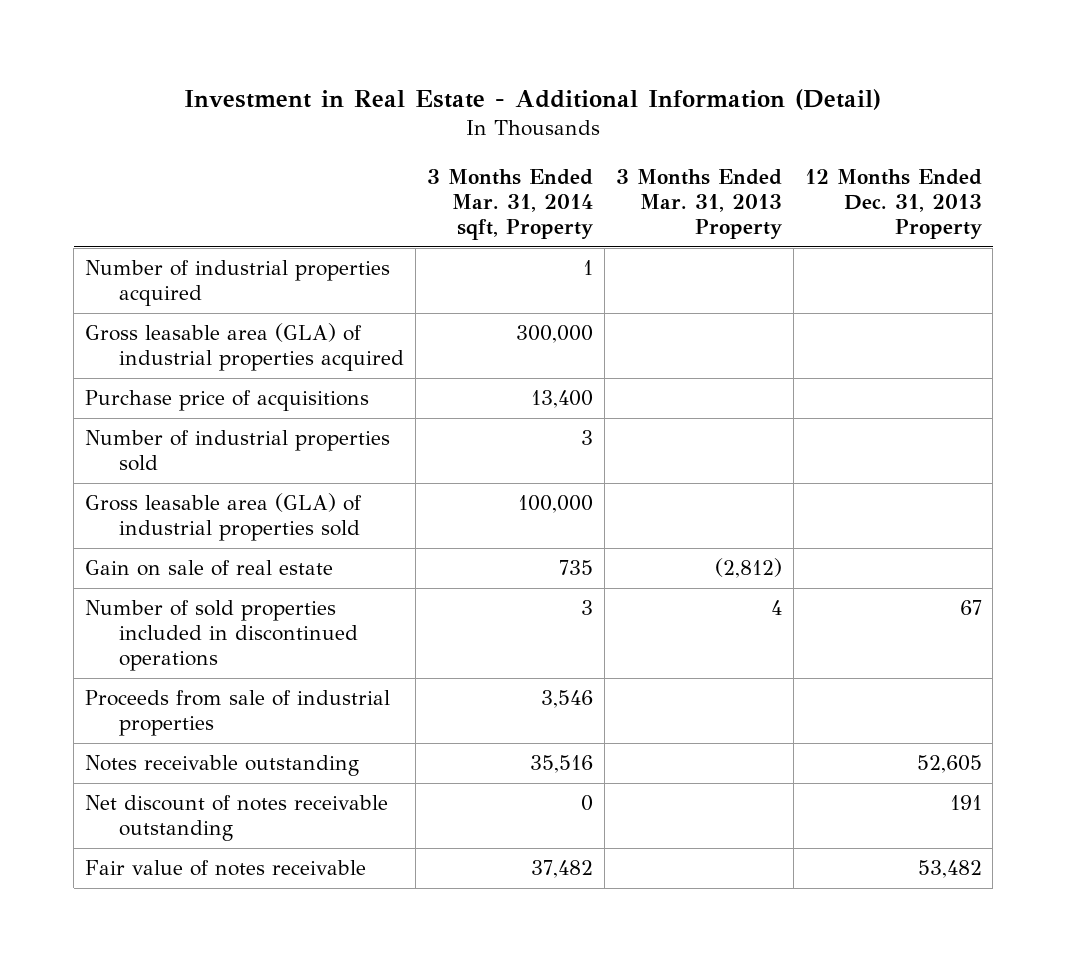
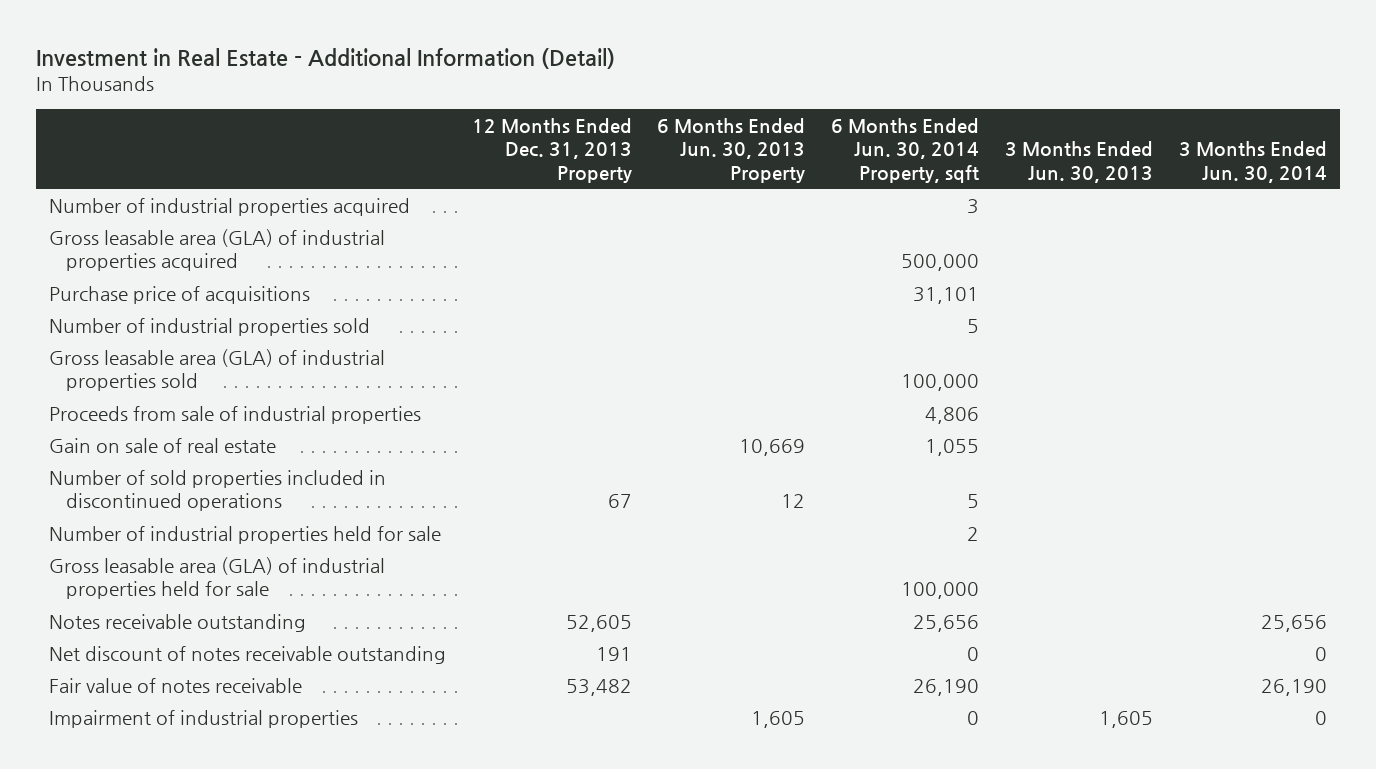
- | 3 Months Ended Mar. 31, 2014 sqft, Property | 3 Months Ended Mar. 31, 2013 Property | 12 Months Ended Dec. 31, 2013 Property
+ | 12 Months Ended Dec. 31, 2013 Property | 6 Months Ended Jun. 30, 2013 Property | 6 Months Ended Jun. 30, 2014 Property, sqft | 3 Months Ended Jun. 30, 2013 | 3 Months Ended Jun. 30, 2014
moved up: Proceeds from sale of industrial properties | | | 4,806 | |
+ Number of industrial properties held for sale | | | 2 | |
+ Gross leasable area (GLA) of industrial properties held for sale | | | 100,000 | |
+ Impairment of industrial properties | | 1,605 | 0 | 1,605 | 0

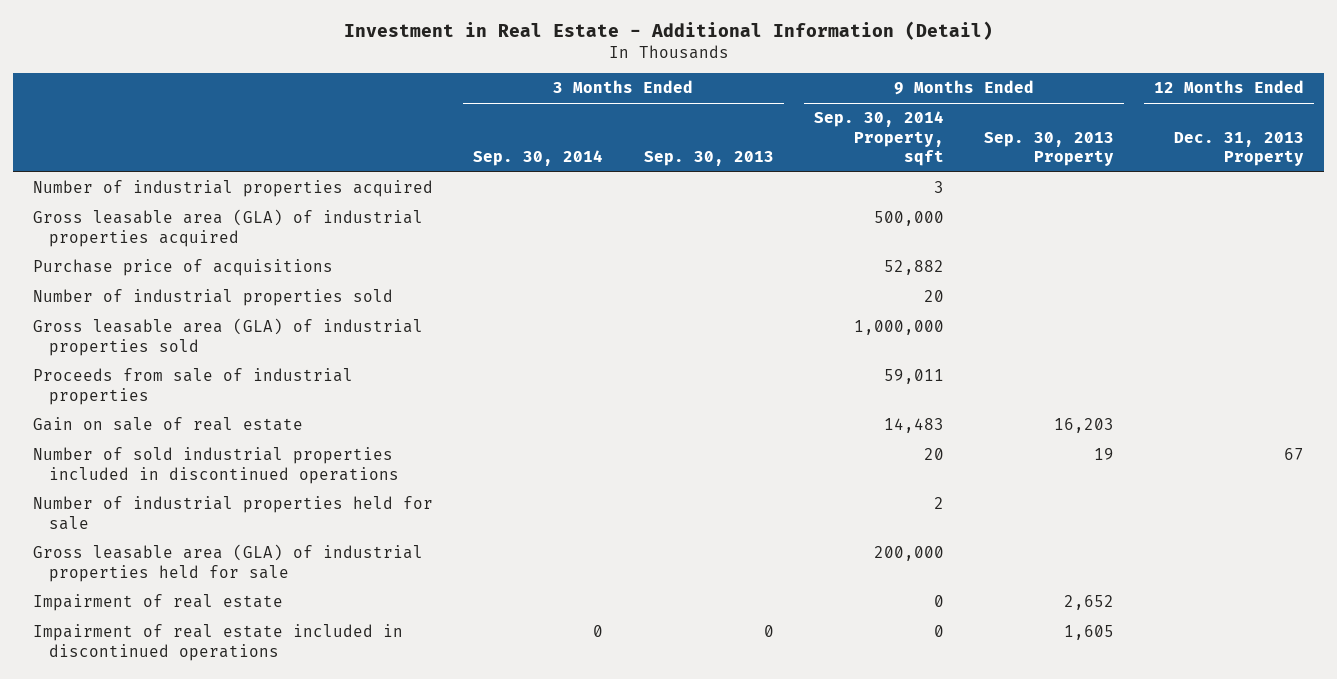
- | 12 Months Ended Dec. 31, 2013 Property | 6 Months Ended Jun. 30, 2013 Property | 6 Months Ended Jun. 30, 2014 Property, sqft | 3 Months Ended Jun. 30, 2013 | 3 Months Ended Jun. 30, 2014
+ | 3 Months Ended Sep. 30, 2014 | 3 Months Ended Sep. 30, 2013 | 9 Months Ended Sep. 30, 2014 Property, sqft | 9 Months Ended Sep. 30, 2013 Property | 12 Months Ended Dec. 31, 2013 Property
- Number of sold properties included in discontinued operations | 67 | 12 | 5 | |
+ Number of sold industrial properties included in discontinued operations | | | 20 | 19 | 67
- Notes receivable outstanding | 52,605 | | 25,656 | | 25,656
- Net discount of notes receivable outstanding | 191 | | 0 | | 0
- Fair value of notes receivable | 53,482 | | 26,190 | | 26,190
- Impairment of industrial properties | | 1,605 | 0 | 1,605 | 0
+ Impairment of real estate | | | 0 | 2,652 |
+ Impairment of real estate included in discontinued operations | 0 | 0 | 0 | 1,605 |

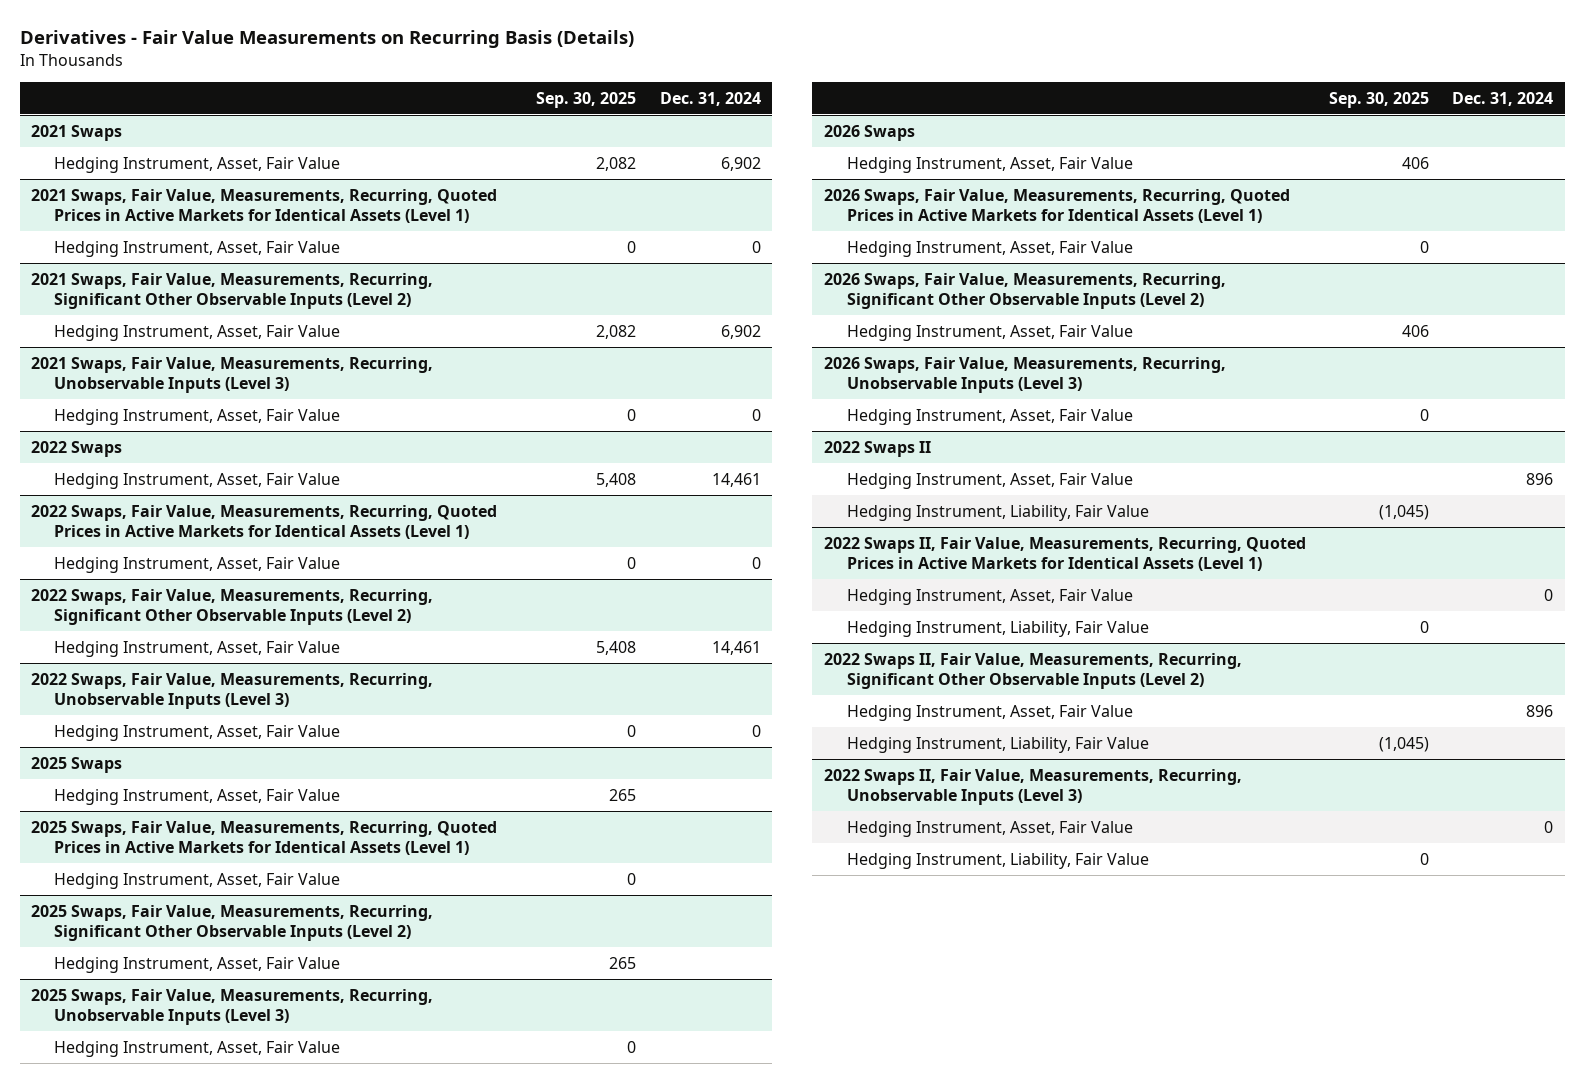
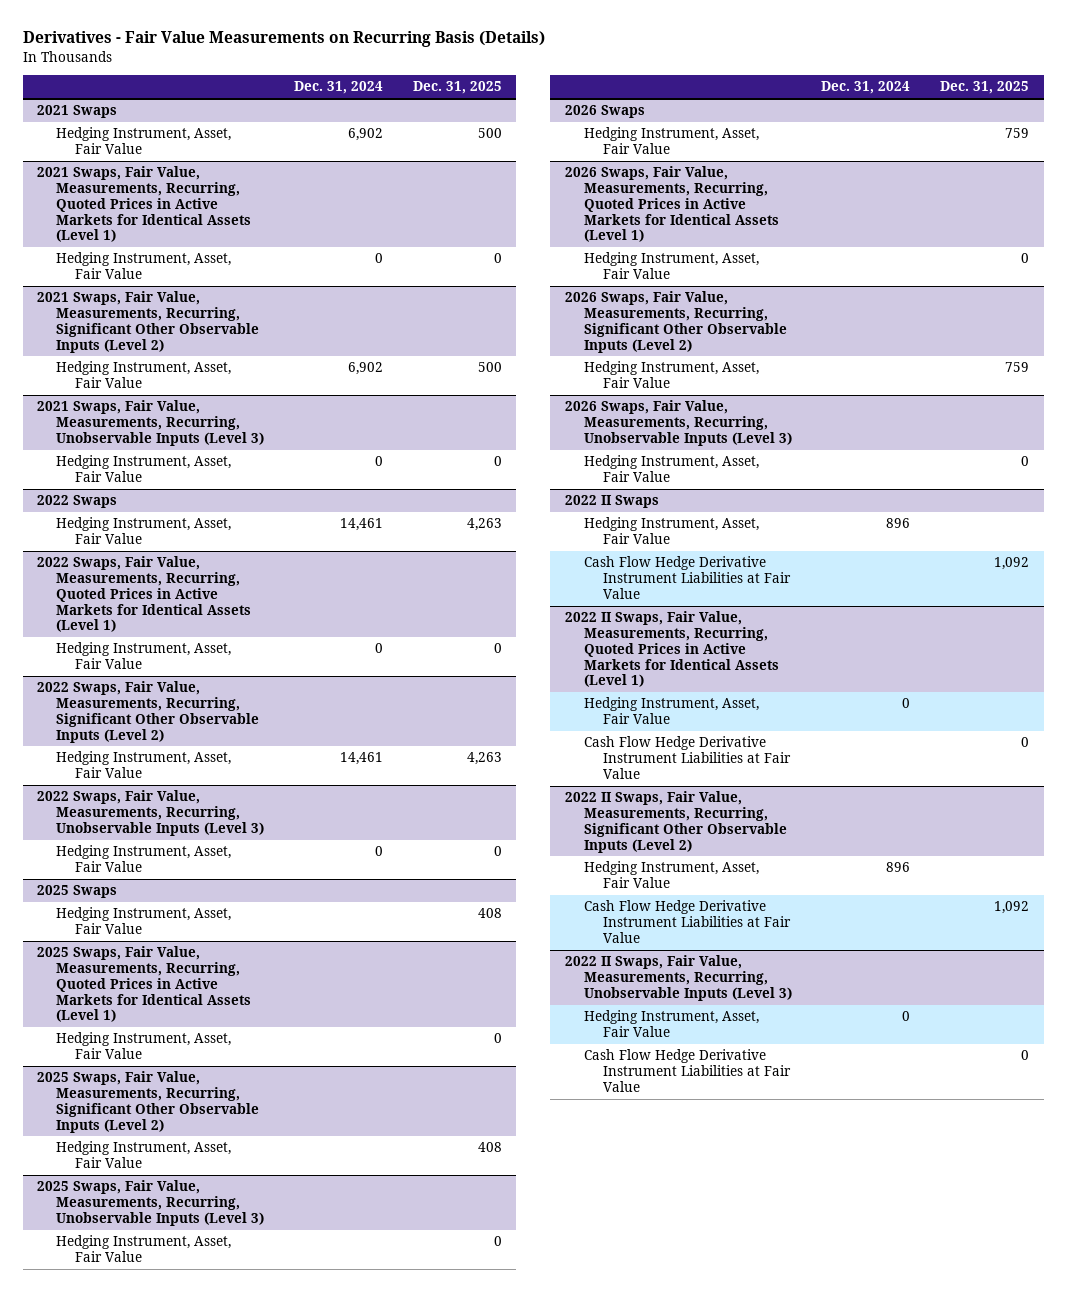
- | Sep. 30, 2025 | Dec. 31, 2024
+ | Dec. 31, 2024 | Dec. 31, 2025
- 2022 Swaps II
+ 2022 II Swaps
- Hedging Instrument, Liability, Fair Value | (1,045) |
- 2022 Swaps II, Fair Value, Measurements, Recurring, Quoted Prices in Active Markets for Identical Assets (Level 1)
+ Cash Flow Hedge Derivative Instrument Liabilities at Fair Value | | 1,092
+ 2022 II Swaps, Fair Value, Measurements, Recurring, Quoted Prices in Active Markets for Identical Assets (Level 1)
- Hedging Instrument, Liability, Fair Value | 0 |
- 2022 Swaps II, Fair Value, Measurements, Recurring, Significant Other Observable Inputs (Level 2)
+ Cash Flow Hedge Derivative Instrument Liabilities at Fair Value | | 0
+ 2022 II Swaps, Fair Value, Measurements, Recurring, Significant Other Observable Inputs (Level 2)
- Hedging Instrument, Liability, Fair Value | (1,045) |
- 2022 Swaps II, Fair Value, Measurements, Recurring, Unobservable Inputs (Level 3)
+ Cash Flow Hedge Derivative Instrument Liabilities at Fair Value | | 1,092
+ 2022 II Swaps, Fair Value, Measurements, Recurring, Unobservable Inputs (Level 3)
- Hedging Instrument, Liability, Fair Value | 0 |
+ Cash Flow Hedge Derivative Instrument Liabilities at Fair Value | | 0

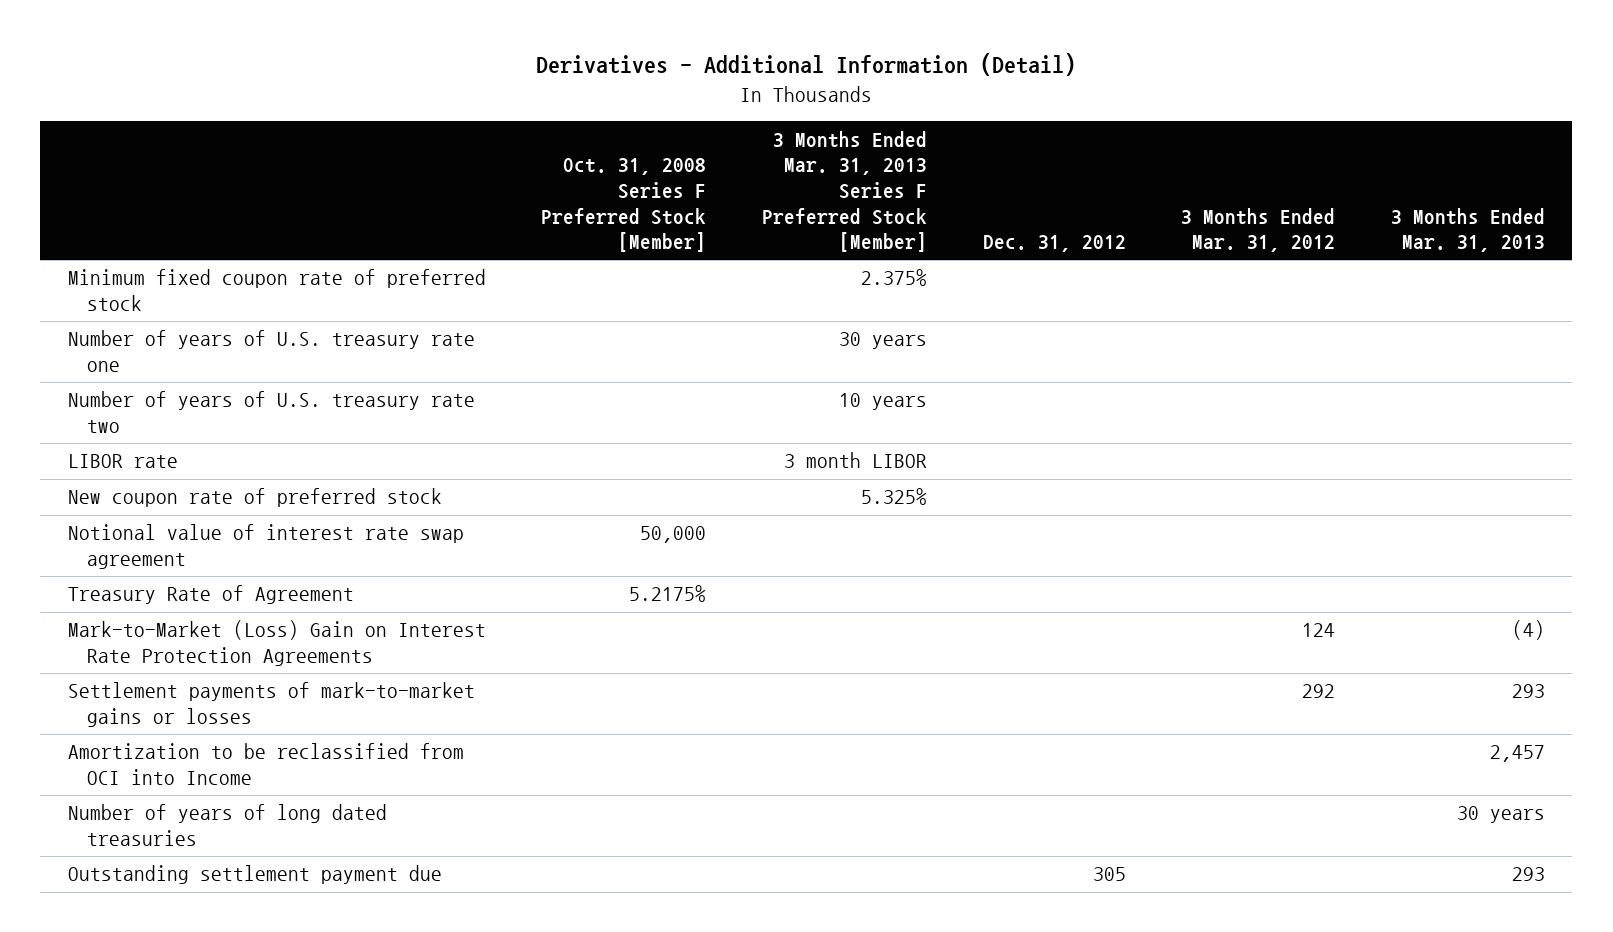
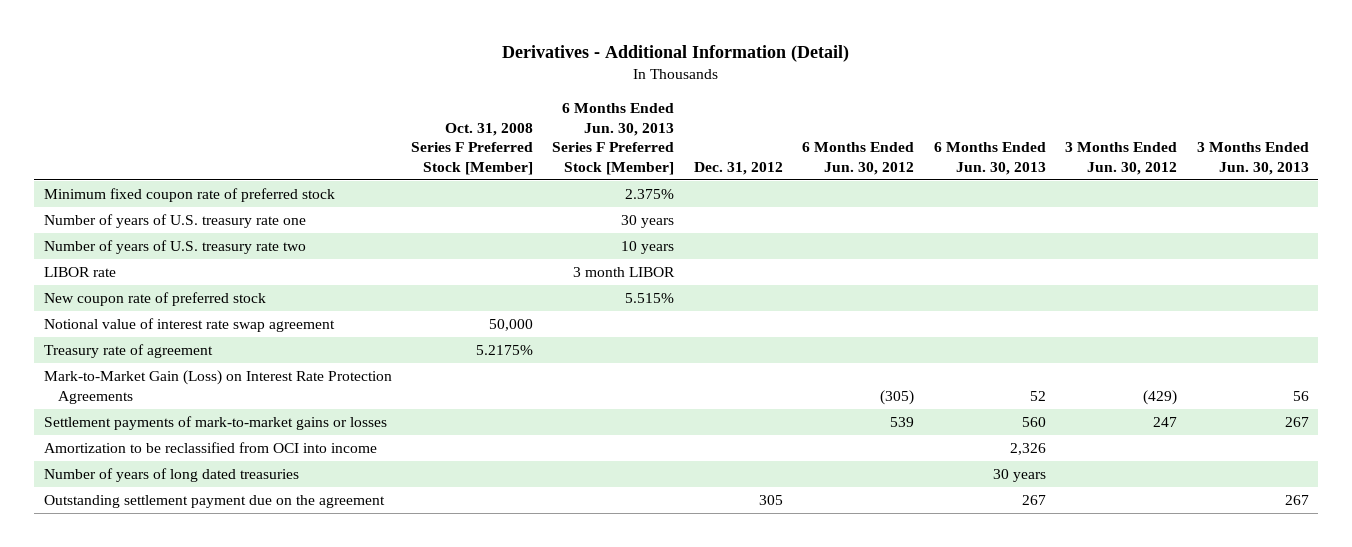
- | Oct. 31, 2008 Series F Preferred Stock [Member] | 3 Months Ended Mar. 31, 2013 Series F Preferred Stock [Member] | Dec. 31, 2012 | 3 Months Ended Mar. 31, 2012 | 3 Months Ended Mar. 31, 2013
+ | Oct. 31, 2008 Series F Preferred Stock [Member] | 6 Months Ended Jun. 30, 2013 Series F Preferred Stock [Member] | Dec. 31, 2012 | 6 Months Ended Jun. 30, 2012 | 6 Months Ended Jun. 30, 2013 | 3 Months Ended Jun. 30, 2012 | 3 Months Ended Jun. 30, 2013
- Treasury Rate of Agreement | 5.2175% | | | |
- Mark-to-Market (Loss) Gain on Interest Rate Protection Agreements | | | | 124 | (4)
+ Treasury rate of agreement | 5.2175% | | | | | |
+ Mark-to-Market Gain (Loss) on Interest Rate Protection Agreements | | | | (305) | 52 | (429) | 56
- Amortization to be reclassified from OCI into Income | | | | | 2,457
+ Amortization to be reclassified from OCI into income | | | | | 2,326 | |
- Outstanding settlement payment due | | | 305 | | 293
+ Outstanding settlement payment due on the agreement | | | 305 | | 267 | | 267

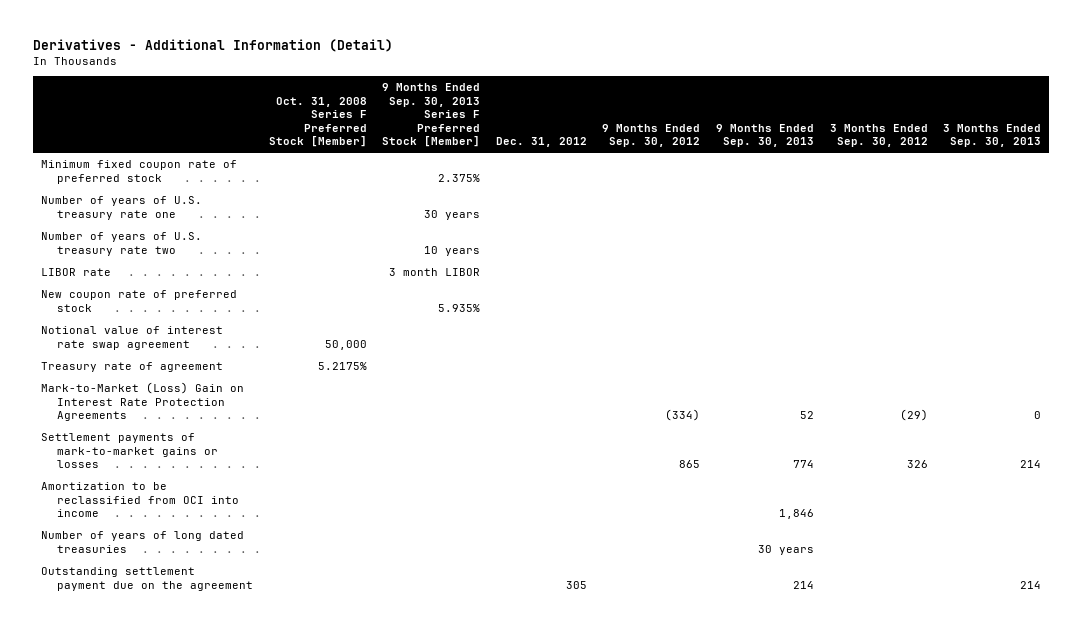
- | Oct. 31, 2008 Series F Preferred Stock [Member] | 6 Months Ended Jun. 30, 2013 Series F Preferred Stock [Member] | Dec. 31, 2012 | 6 Months Ended Jun. 30, 2012 | 6 Months Ended Jun. 30, 2013 | 3 Months Ended Jun. 30, 2012 | 3 Months Ended Jun. 30, 2013
+ | Oct. 31, 2008 Series F Preferred Stock [Member] | 9 Months Ended Sep. 30, 2013 Series F Preferred Stock [Member] | Dec. 31, 2012 | 9 Months Ended Sep. 30, 2012 | 9 Months Ended Sep. 30, 2013 | 3 Months Ended Sep. 30, 2012 | 3 Months Ended Sep. 30, 2013
- Mark-to-Market Gain (Loss) on Interest Rate Protection Agreements | | | | (305) | 52 | (429) | 56
+ Mark-to-Market (Loss) Gain on Interest Rate Protection Agreements | | | | (334) | 52 | (29) | 0

